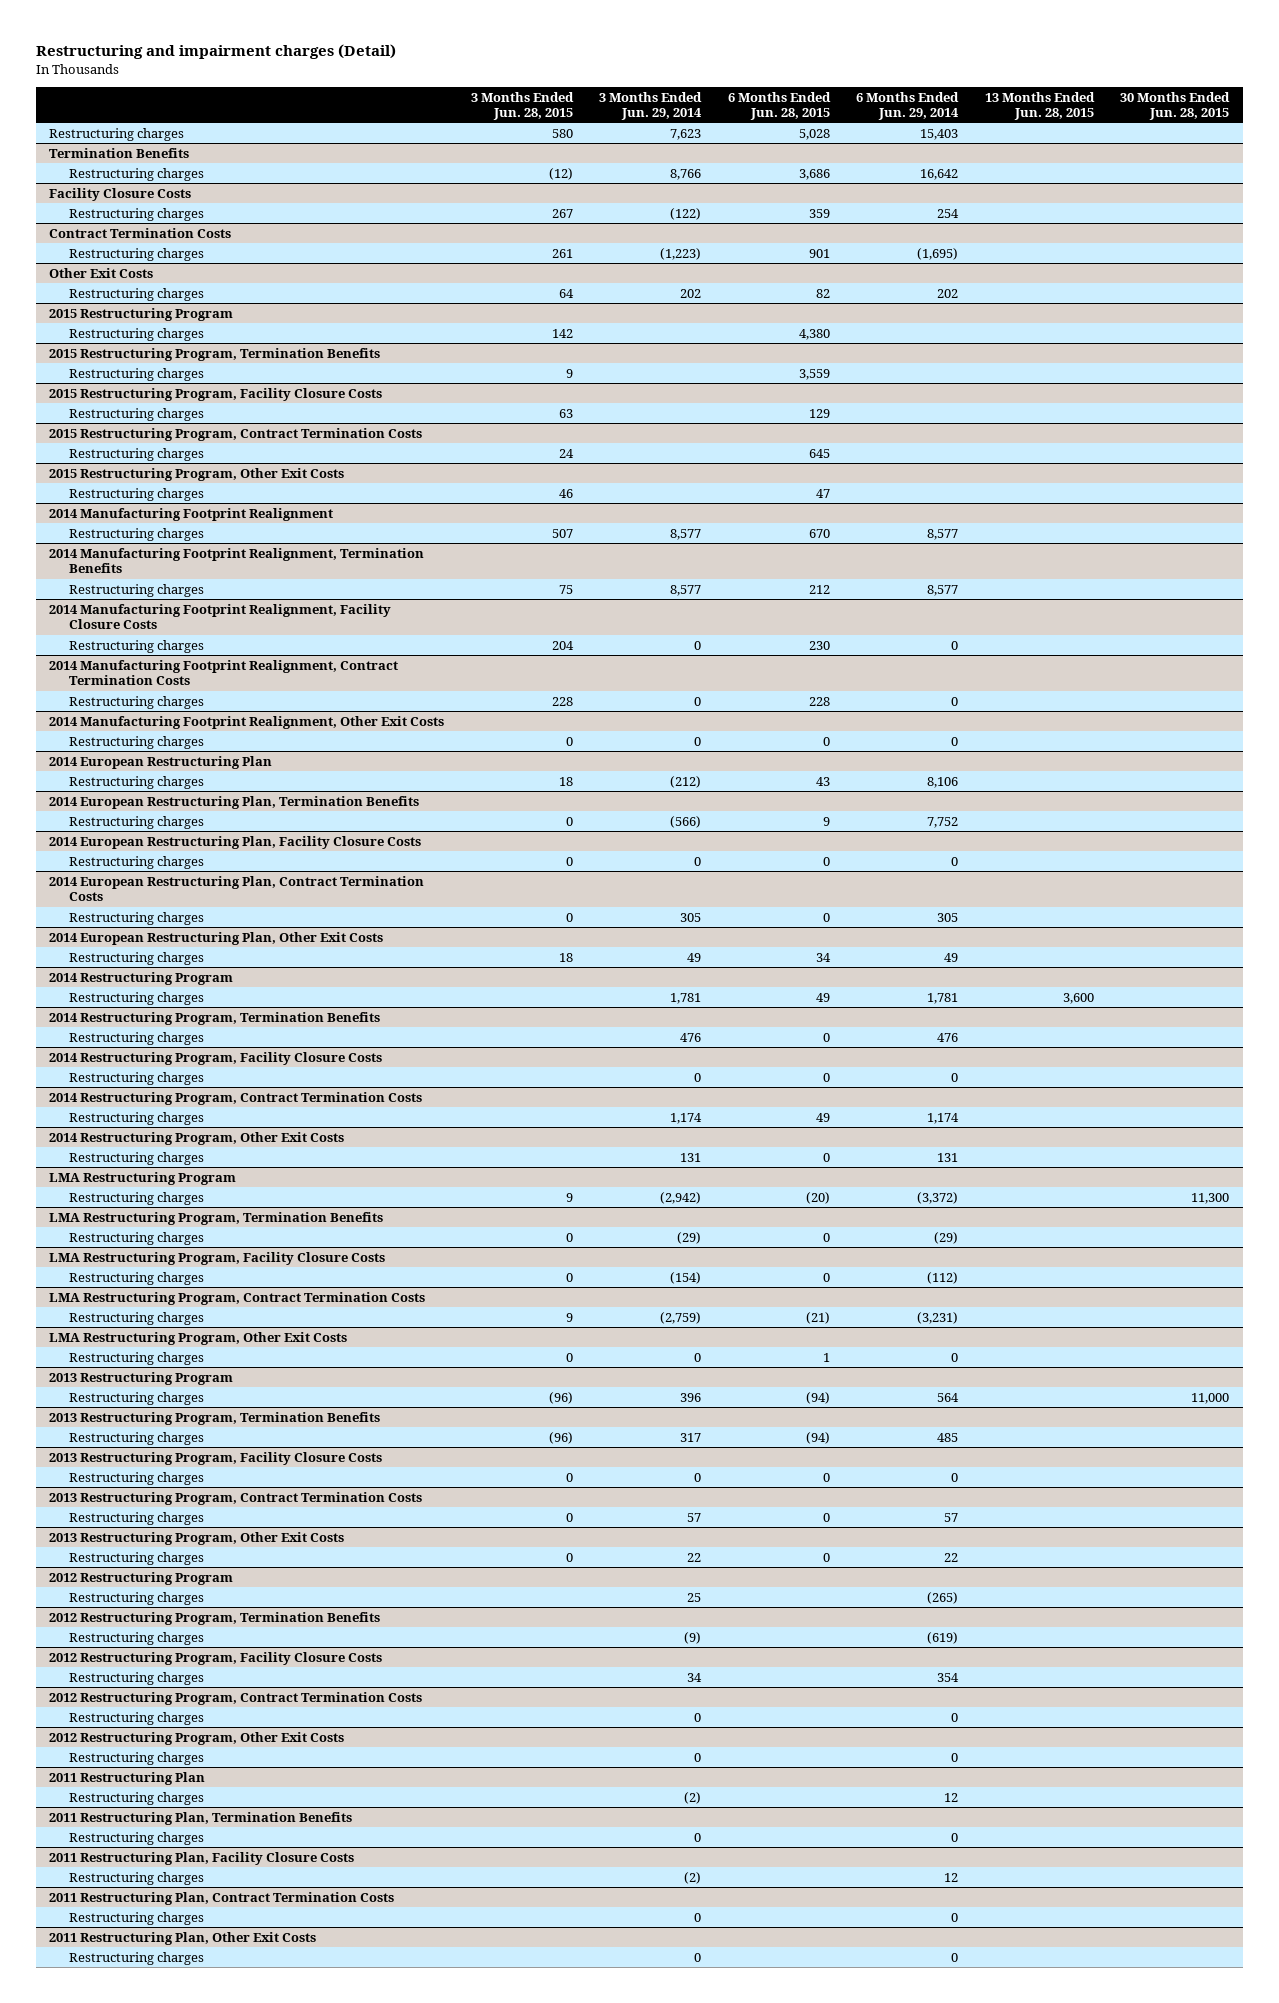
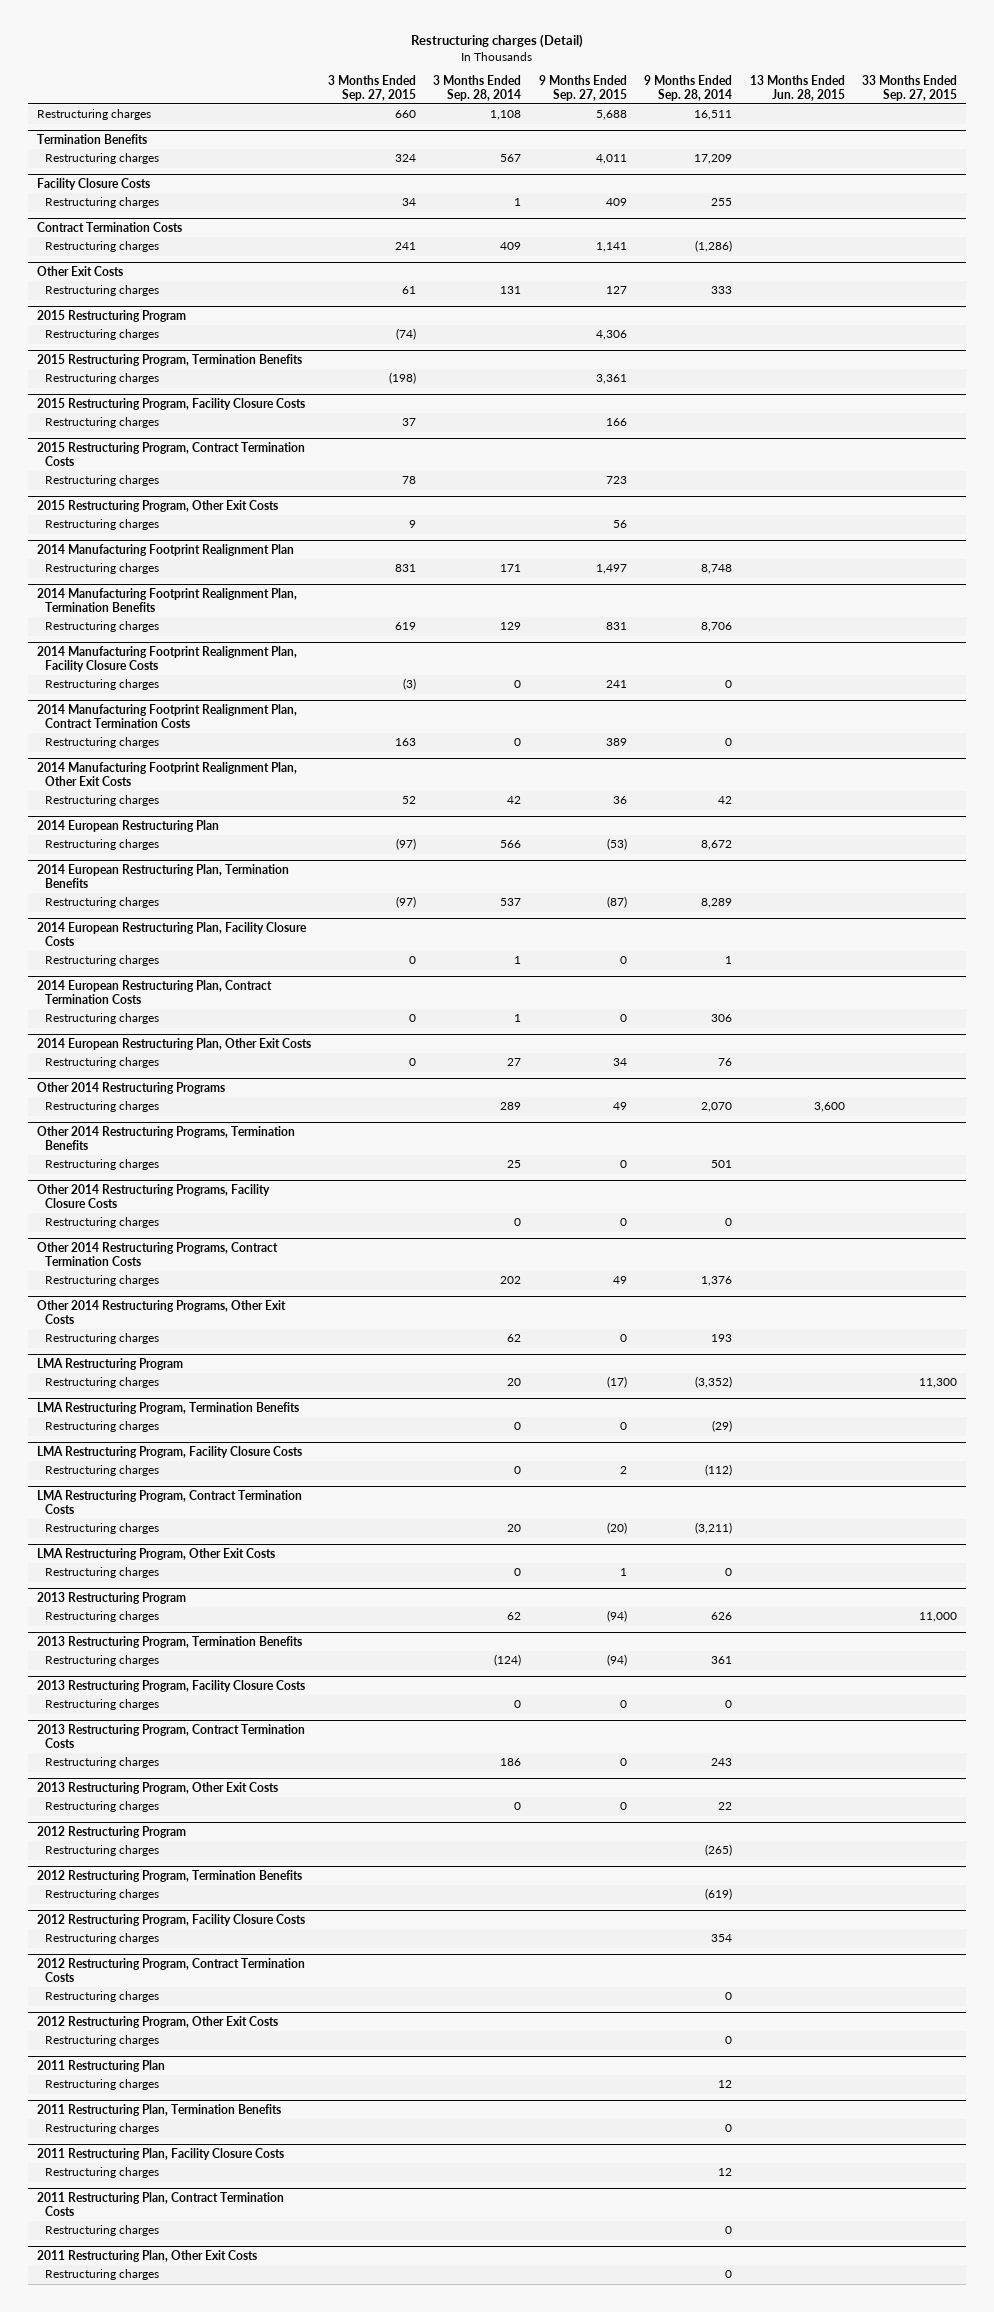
- Restructuring and impairment charges (Detail)
+ Restructuring charges (Detail)
- | 3 Months Ended Jun. 28, 2015 | 3 Months Ended Jun. 29, 2014 | 6 Months Ended Jun. 28, 2015 | 6 Months Ended Jun. 29, 2014 | 13 Months Ended Jun. 28, 2015 | 30 Months Ended Jun. 28, 2015
+ | 3 Months Ended Sep. 27, 2015 | 3 Months Ended Sep. 28, 2014 | 9 Months Ended Sep. 27, 2015 | 9 Months Ended Sep. 28, 2014 | 13 Months Ended Jun. 28, 2015 | 33 Months Ended Sep. 27, 2015
- 2014 Manufacturing Footprint Realignment
+ 2014 Manufacturing Footprint Realignment Plan
- 2014 Manufacturing Footprint Realignment, Termination Benefits
+ 2014 Manufacturing Footprint Realignment Plan, Termination Benefits
- 2014 Manufacturing Footprint Realignment, Facility Closure Costs
+ 2014 Manufacturing Footprint Realignment Plan, Facility Closure Costs
- 2014 Manufacturing Footprint Realignment, Contract Termination Costs
+ 2014 Manufacturing Footprint Realignment Plan, Contract Termination Costs
- 2014 Manufacturing Footprint Realignment, Other Exit Costs
+ 2014 Manufacturing Footprint Realignment Plan, Other Exit Costs
- 2014 Restructuring Program
+ Other 2014 Restructuring Programs
- 2014 Restructuring Program, Termination Benefits
+ Other 2014 Restructuring Programs, Termination Benefits
- 2014 Restructuring Program, Facility Closure Costs
+ Other 2014 Restructuring Programs, Facility Closure Costs
- 2014 Restructuring Program, Contract Termination Costs
+ Other 2014 Restructuring Programs, Contract Termination Costs
- 2014 Restructuring Program, Other Exit Costs
+ Other 2014 Restructuring Programs, Other Exit Costs

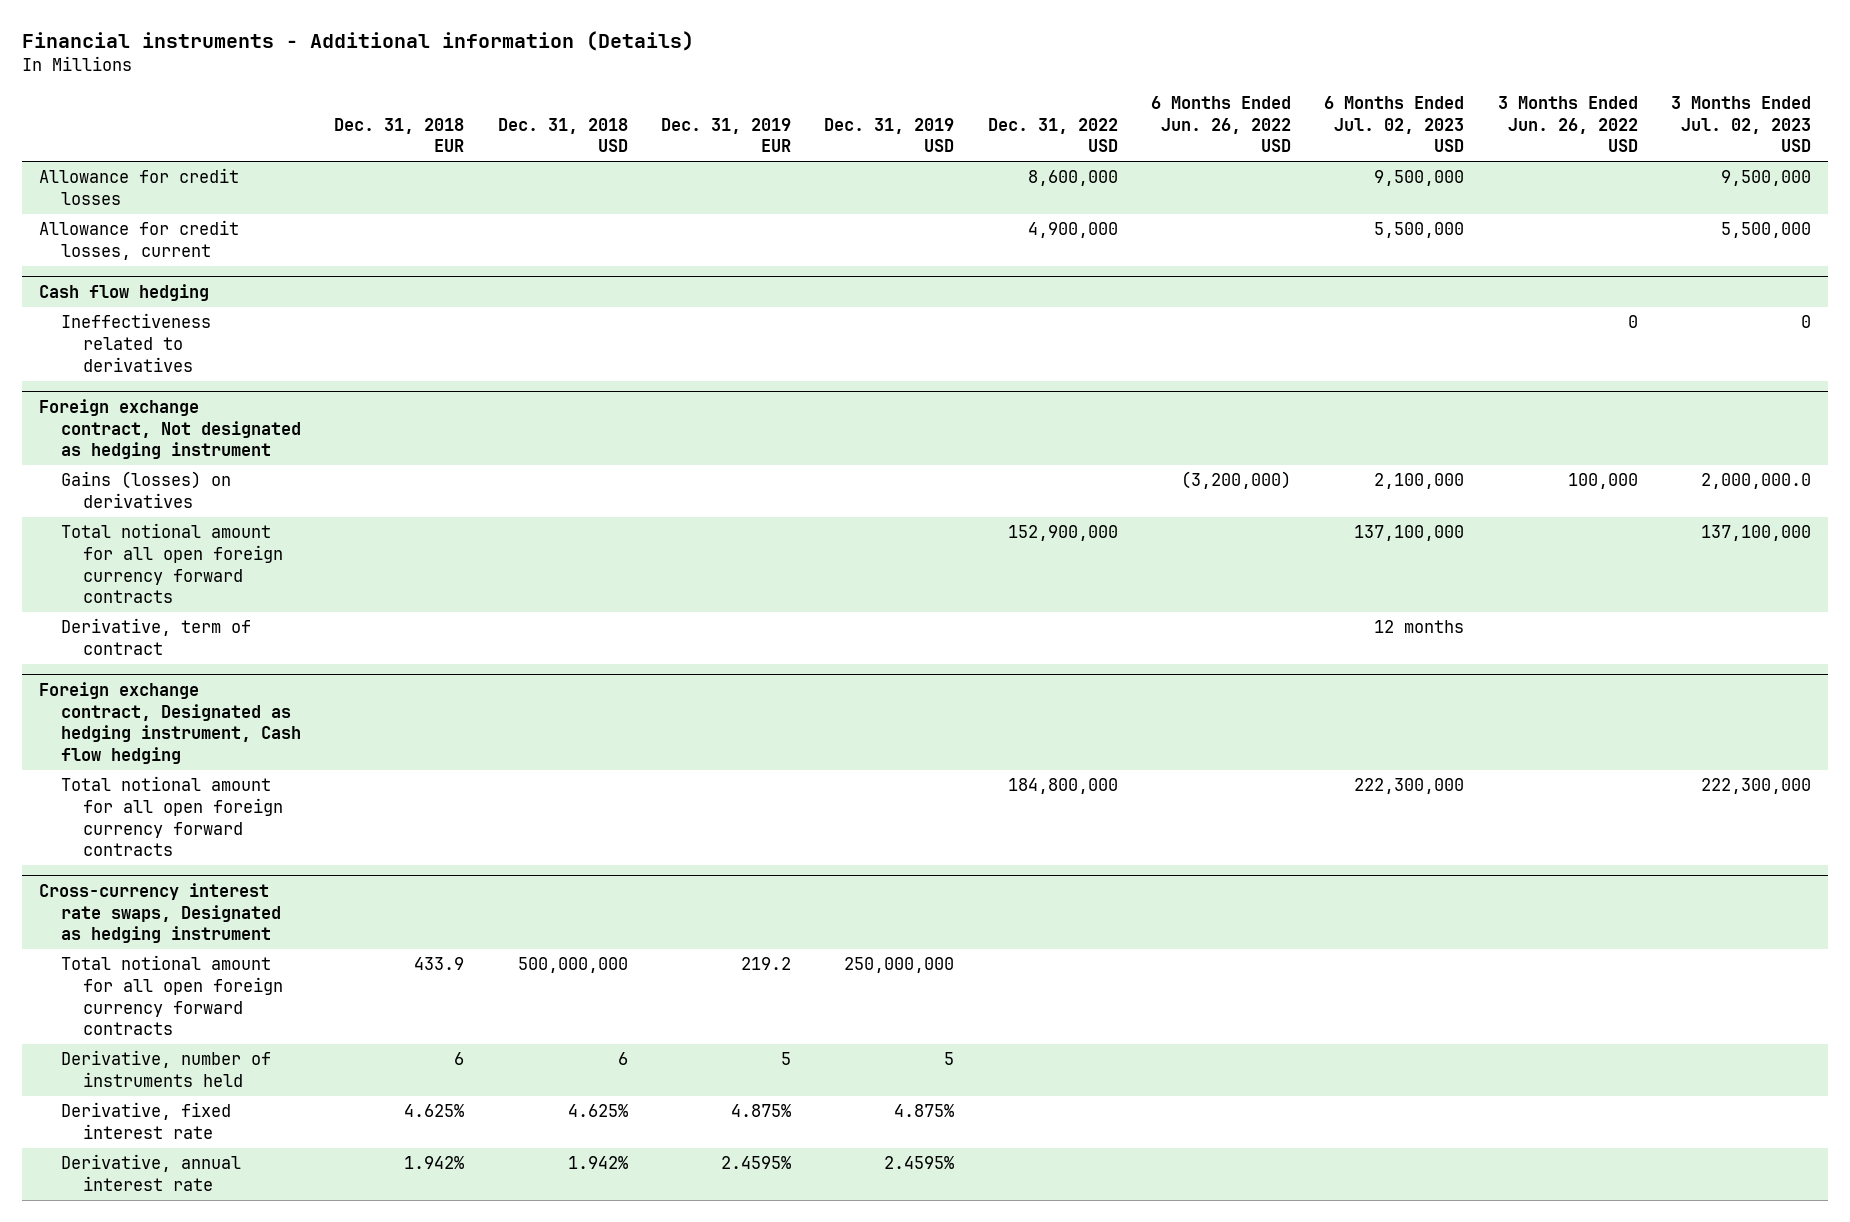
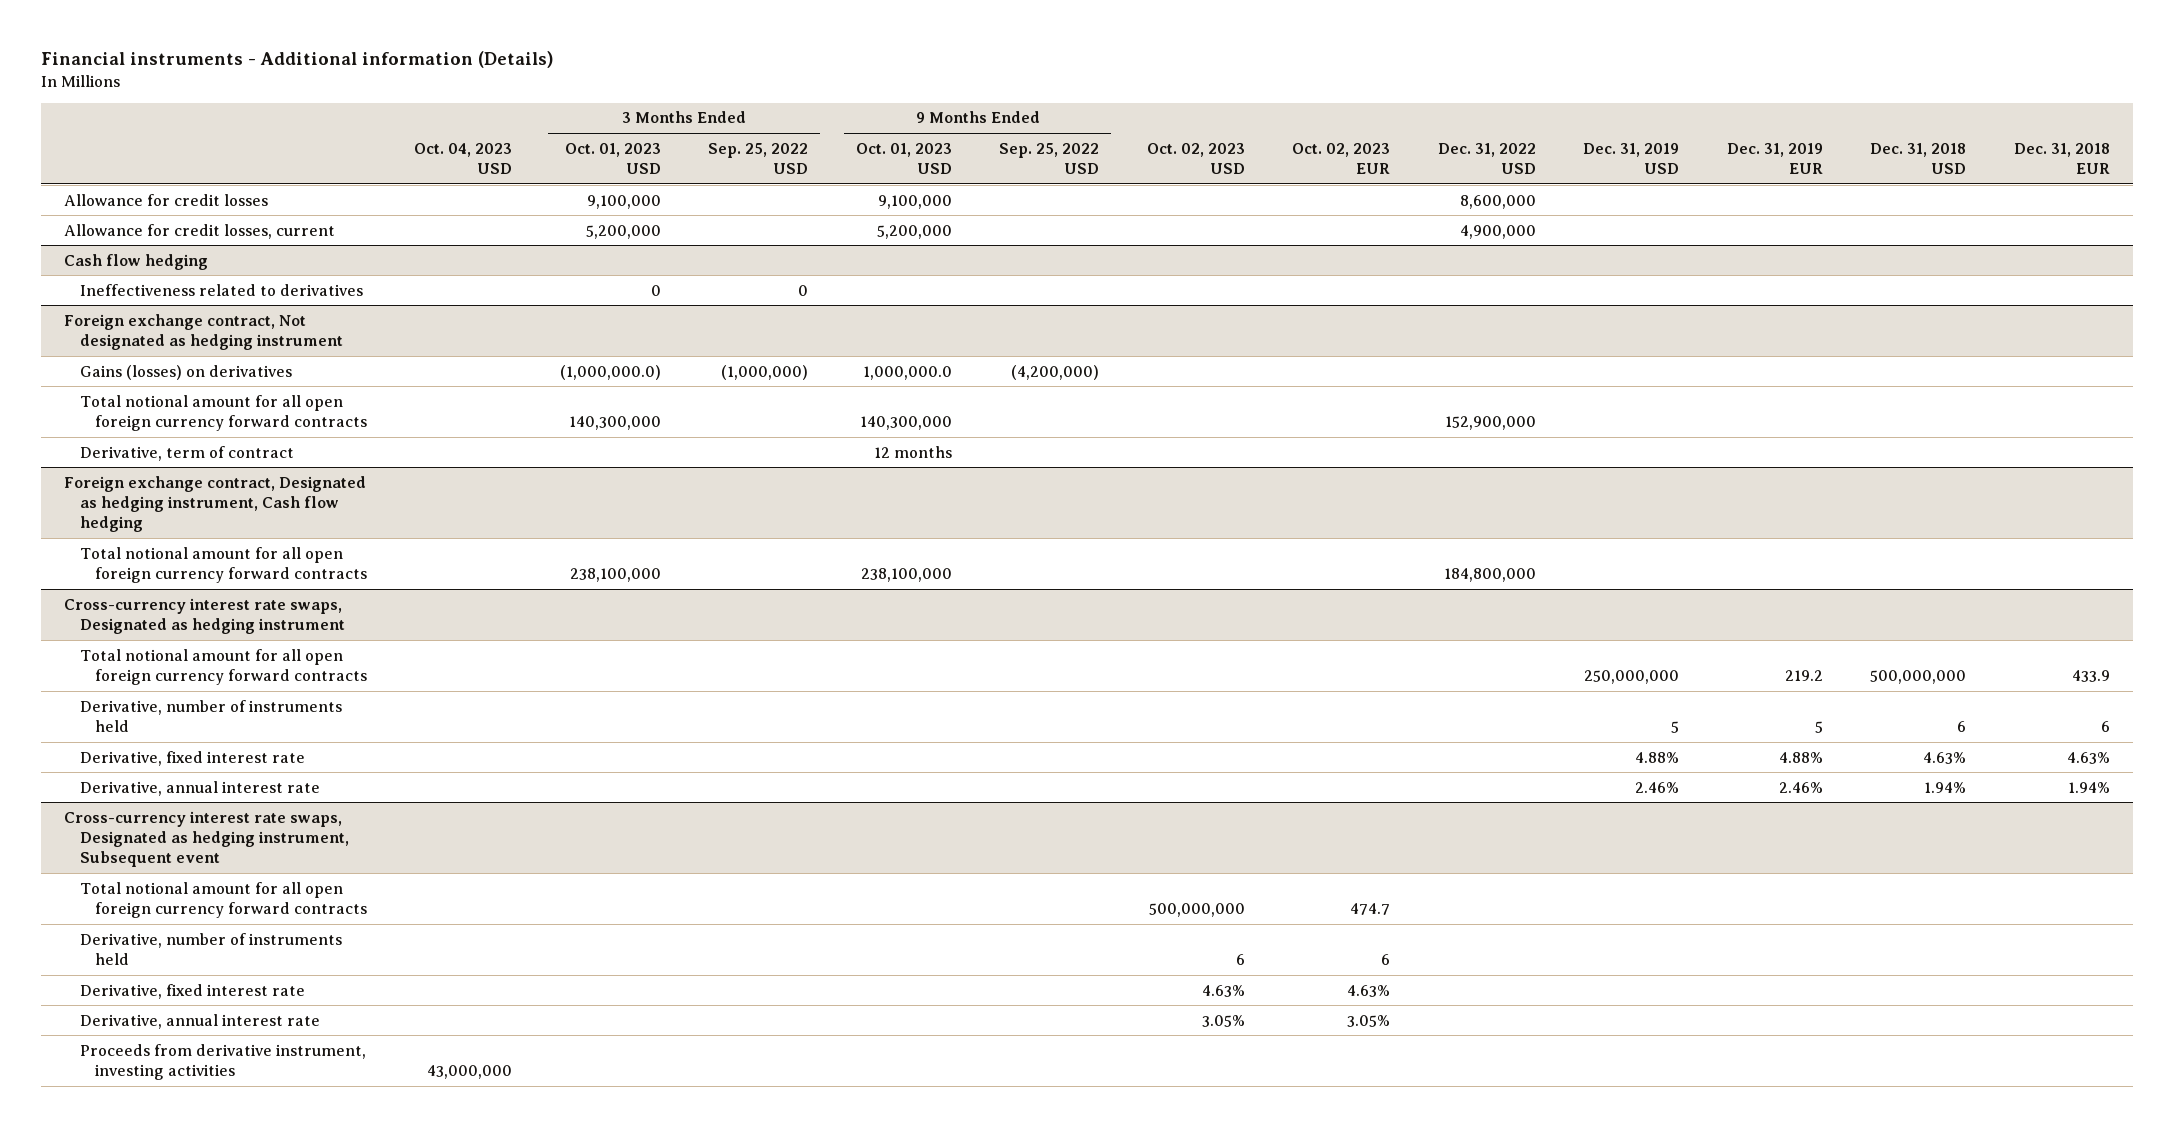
- | Dec. 31, 2018 EUR | Dec. 31, 2018 USD | Dec. 31, 2019 EUR | Dec. 31, 2019 USD | Dec. 31, 2022 USD | 6 Months Ended Jun. 26, 2022 USD | 6 Months Ended Jul. 02, 2023 USD | 3 Months Ended Jun. 26, 2022 USD | 3 Months Ended Jul. 02, 2023 USD
+ | Oct. 04, 2023 USD | 3 Months Ended Oct. 01, 2023 USD | 3 Months Ended Sep. 25, 2022 USD | 9 Months Ended Oct. 01, 2023 USD | 9 Months Ended Sep. 25, 2022 USD | Oct. 02, 2023 USD | Oct. 02, 2023 EUR | Dec. 31, 2022 USD | Dec. 31, 2019 USD | Dec. 31, 2019 EUR | Dec. 31, 2018 USD | Dec. 31, 2018 EUR
@ Cross-currency interest rate swaps, Designated as hedging instrument
- Derivative, fixed interest rate | 4.625% | 4.625% | 4.875% | 4.875% | | | | |
- Derivative, annual interest rate | 1.942% | 1.942% | 2.4595% | 2.4595% | | | | |
+ Derivative, fixed interest rate | | | | | | | | | 4.88% | 4.88% | 4.63% | 4.63%
+ Derivative, annual interest rate | | | | | | | | | 2.46% | 2.46% | 1.94% | 1.94%
+ Cross-currency interest rate swaps, Designated as hedging instrument, Subsequent event
+ Total notional amount for all open foreign currency forward contracts | | | | | | 500,000,000 | 474.7 | | | | |
+ Derivative, number of instruments held | | | | | | 6 | 6 | | | | |
+ Derivative, fixed interest rate | | | | | | 4.63% | 4.63% | | | | |
+ Derivative, annual interest rate | | | | | | 3.05% | 3.05% | | | | |
+ Proceeds from derivative instrument, investing activities | 43,000,000 | | | | | | | | | | |

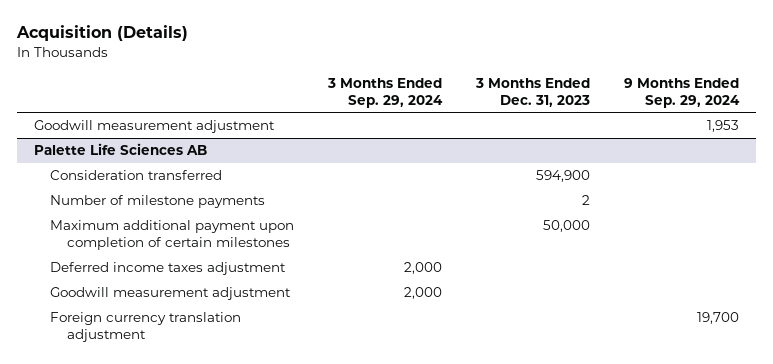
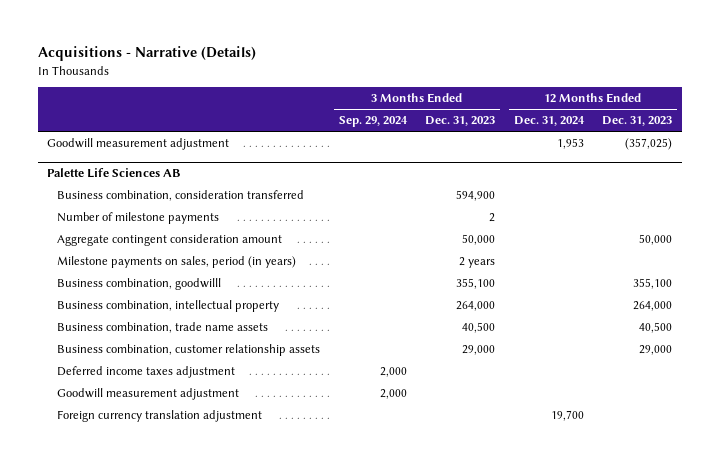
- Acquisition (Details)
+ Acquisitions - Narrative (Details)
- | 3 Months Ended Sep. 29, 2024 | 3 Months Ended Dec. 31, 2023 | 9 Months Ended Sep. 29, 2024
+ | 3 Months Ended Sep. 29, 2024 | 3 Months Ended Dec. 31, 2023 | 12 Months Ended Dec. 31, 2024 | 12 Months Ended Dec. 31, 2023
@ Palette Life Sciences AB
- Consideration transferred | | 594,900 |
+ Business combination, consideration transferred | | 594,900 | |
- Maximum additional payment upon completion of certain milestones | | 50,000 |
+ Aggregate contingent consideration amount | | 50,000 | | 50,000
+ Milestone payments on sales, period (in years) | | 2 years | |
+ Business combination, goodwilll | | 355,100 | | 355,100
+ Business combination, intellectual property | | 264,000 | | 264,000
+ Business combination, trade name assets | | 40,500 | | 40,500
+ Business combination, customer relationship assets | | 29,000 | | 29,000

